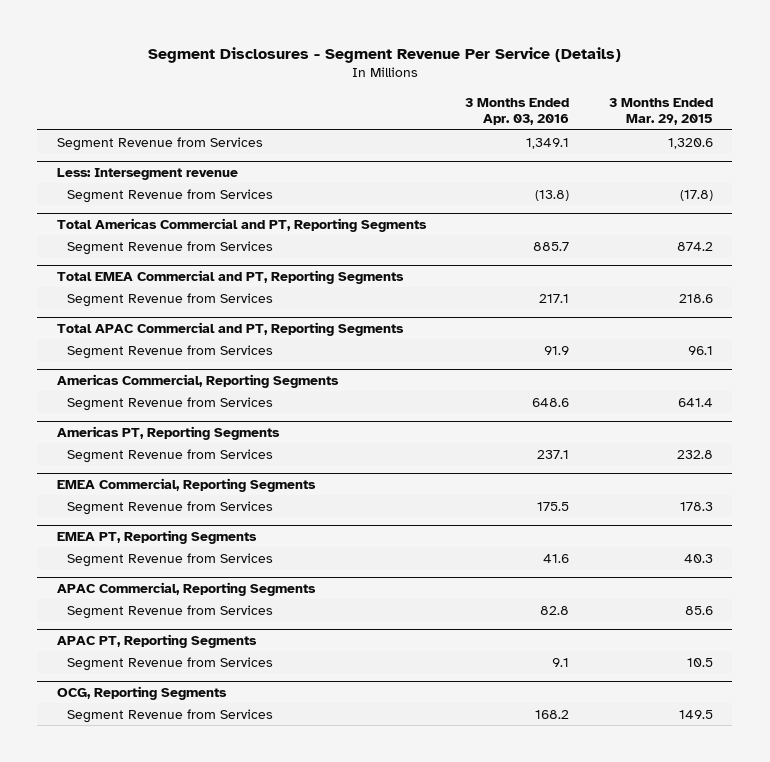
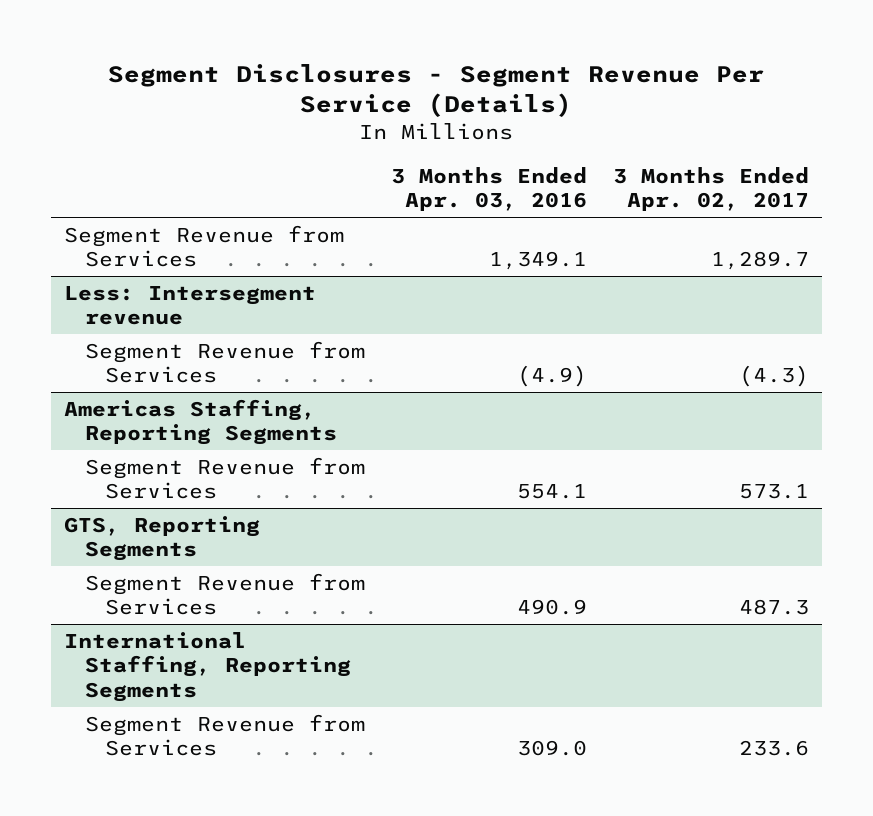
- | 3 Months Ended Apr. 03, 2016 | 3 Months Ended Mar. 29, 2015
+ | 3 Months Ended Apr. 03, 2016 | 3 Months Ended Apr. 02, 2017
@ Less: Intersegment revenue
- Segment Revenue from Services | (13.8) | (17.8)
- Total Americas Commercial and PT, Reporting Segments
- Segment Revenue from Services | 885.7 | 874.2
- Total EMEA Commercial and PT, Reporting Segments
- Segment Revenue from Services | 217.1 | 218.6
- Total APAC Commercial and PT, Reporting Segments
- Segment Revenue from Services | 91.9 | 96.1
- Americas Commercial, Reporting Segments
- Segment Revenue from Services | 648.6 | 641.4
- Americas PT, Reporting Segments
- Segment Revenue from Services | 237.1 | 232.8
- EMEA Commercial, Reporting Segments
- Segment Revenue from Services | 175.5 | 178.3
- EMEA PT, Reporting Segments
- Segment Revenue from Services | 41.6 | 40.3
- APAC Commercial, Reporting Segments
- Segment Revenue from Services | 82.8 | 85.6
- APAC PT, Reporting Segments
- Segment Revenue from Services | 9.1 | 10.5
- OCG, Reporting Segments
- Segment Revenue from Services | 168.2 | 149.5
@ Less: Intersegment revenue
+ Segment Revenue from Services | (4.9) | (4.3)
+ Americas Staffing, Reporting Segments
+ Segment Revenue from Services | 554.1 | 573.1
+ GTS, Reporting Segments
+ Segment Revenue from Services | 490.9 | 487.3
+ International Staffing, Reporting Segments
+ Segment Revenue from Services | 309.0 | 233.6

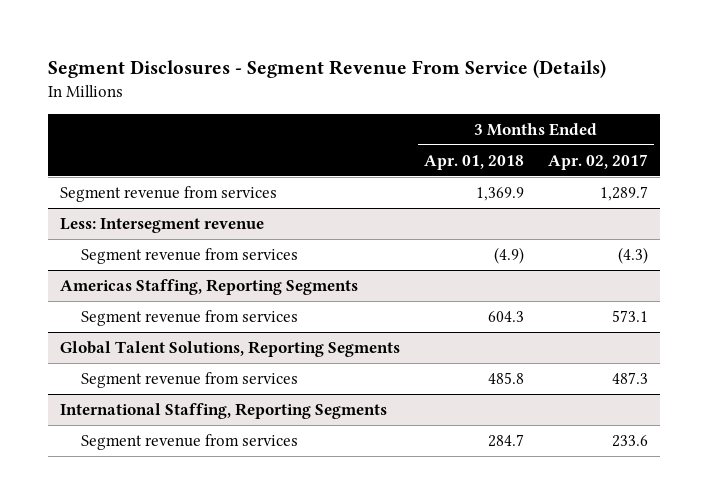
- Segment Disclosures - Segment Revenue Per Service (Details)
+ Segment Disclosures - Segment Revenue From Service (Details)
- | 3 Months Ended Apr. 03, 2016 | 3 Months Ended Apr. 02, 2017
+ | 3 Months Ended Apr. 01, 2018 | 3 Months Ended Apr. 02, 2017
- Segment Revenue from Services | 1,349.1 | 1,289.7
+ Segment revenue from services | 1,369.9 | 1,289.7
@ Less: Intersegment revenue
- Segment Revenue from Services | (4.9) | (4.3)
+ Segment revenue from services | (4.9) | (4.3)
@ Americas Staffing, Reporting Segments
- Segment Revenue from Services | 554.1 | 573.1
- GTS, Reporting Segments
- Segment Revenue from Services | 490.9 | 487.3
@ Americas Staffing, Reporting Segments
+ Segment revenue from services | 604.3 | 573.1
+ Global Talent Solutions, Reporting Segments
+ Segment revenue from services | 485.8 | 487.3
@ International Staffing, Reporting Segments
- Segment Revenue from Services | 309.0 | 233.6
+ Segment revenue from services | 284.7 | 233.6

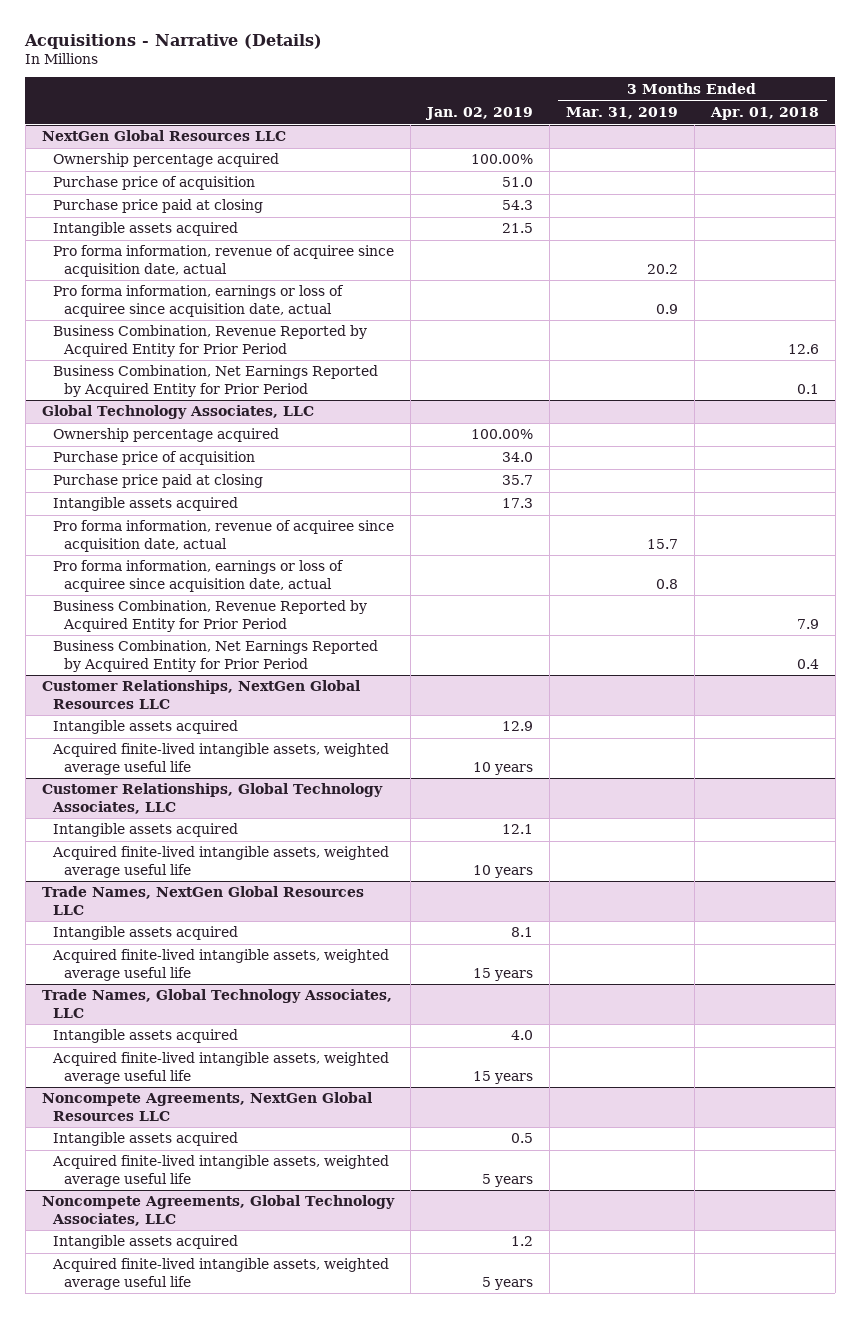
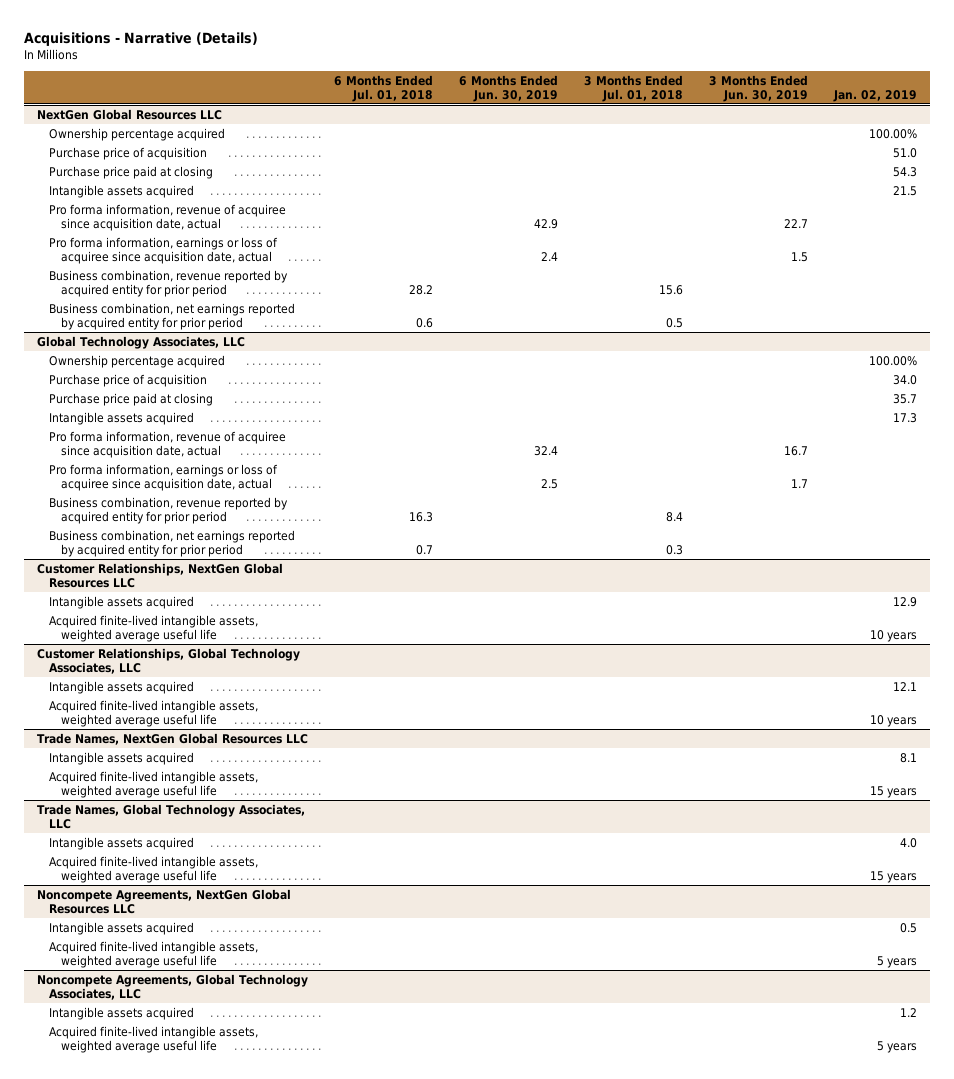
- | Jan. 02, 2019 | 3 Months Ended Mar. 31, 2019 | 3 Months Ended Apr. 01, 2018
+ | 6 Months Ended Jul. 01, 2018 | 6 Months Ended Jun. 30, 2019 | 3 Months Ended Jul. 01, 2018 | 3 Months Ended Jun. 30, 2019 | Jan. 02, 2019
@ NextGen Global Resources LLC
- Business Combination, Revenue Reported by Acquired Entity for Prior Period | | | 12.6
- Business Combination, Net Earnings Reported by Acquired Entity for Prior Period | | | 0.1
+ Business combination, revenue reported by acquired entity for prior period | 28.2 | | 15.6 | |
+ Business combination, net earnings reported by acquired entity for prior period | 0.6 | | 0.5 | |
@ Global Technology Associates, LLC
- Business Combination, Revenue Reported by Acquired Entity for Prior Period | | | 7.9
- Business Combination, Net Earnings Reported by Acquired Entity for Prior Period | | | 0.4
+ Business combination, revenue reported by acquired entity for prior period | 16.3 | | 8.4 | |
+ Business combination, net earnings reported by acquired entity for prior period | 0.7 | | 0.3 | |

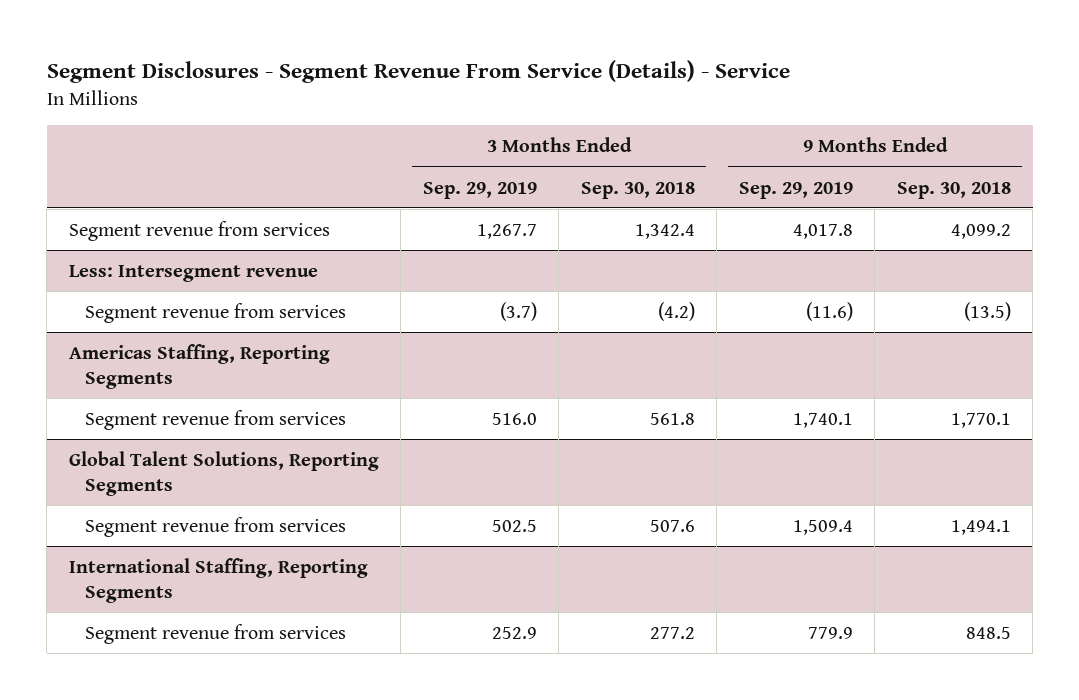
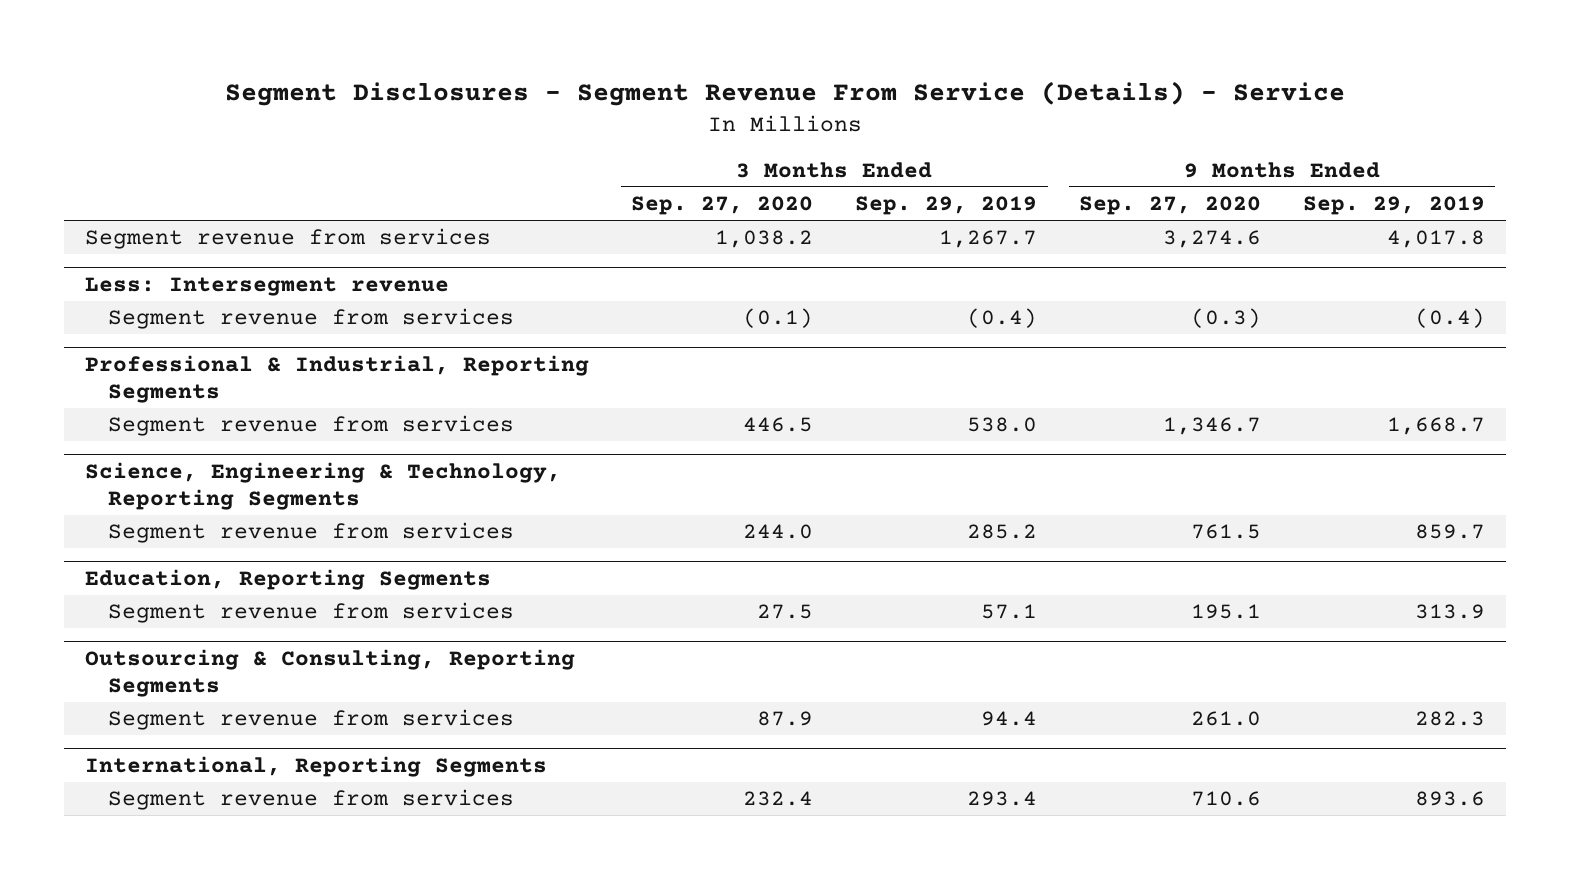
- | 3 Months Ended Sep. 29, 2019 | 3 Months Ended Sep. 30, 2018 | 9 Months Ended Sep. 29, 2019 | 9 Months Ended Sep. 30, 2018
+ | 3 Months Ended Sep. 27, 2020 | 3 Months Ended Sep. 29, 2019 | 9 Months Ended Sep. 27, 2020 | 9 Months Ended Sep. 29, 2019
@ Less: Intersegment revenue
- Segment revenue from services | (3.7) | (4.2) | (11.6) | (13.5)
- Americas Staffing, Reporting Segments
- Segment revenue from services | 516.0 | 561.8 | 1,740.1 | 1,770.1
- Global Talent Solutions, Reporting Segments
- Segment revenue from services | 502.5 | 507.6 | 1,509.4 | 1,494.1
- International Staffing, Reporting Segments
- Segment revenue from services | 252.9 | 277.2 | 779.9 | 848.5
@ Less: Intersegment revenue
+ Segment revenue from services | (0.1) | (0.4) | (0.3) | (0.4)
+ Professional & Industrial, Reporting Segments
+ Segment revenue from services | 446.5 | 538.0 | 1,346.7 | 1,668.7
+ Science, Engineering & Technology, Reporting Segments
+ Segment revenue from services | 244.0 | 285.2 | 761.5 | 859.7
+ Education, Reporting Segments
+ Segment revenue from services | 27.5 | 57.1 | 195.1 | 313.9
+ Outsourcing & Consulting, Reporting Segments
+ Segment revenue from services | 87.9 | 94.4 | 261.0 | 282.3
+ International, Reporting Segments
+ Segment revenue from services | 232.4 | 293.4 | 710.6 | 893.6

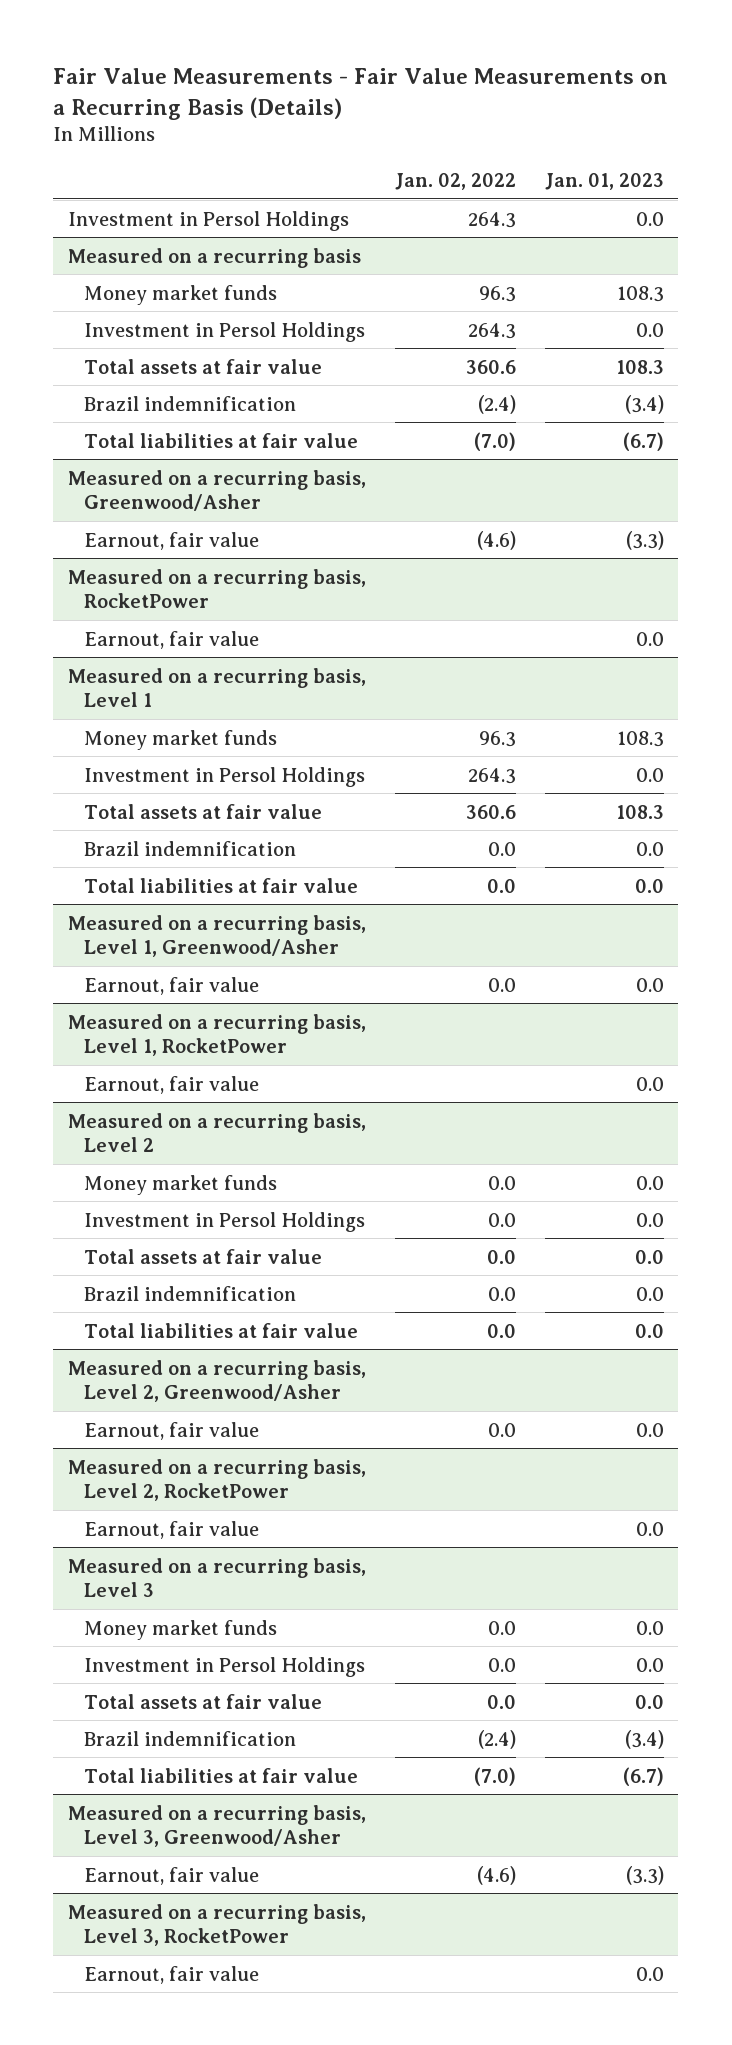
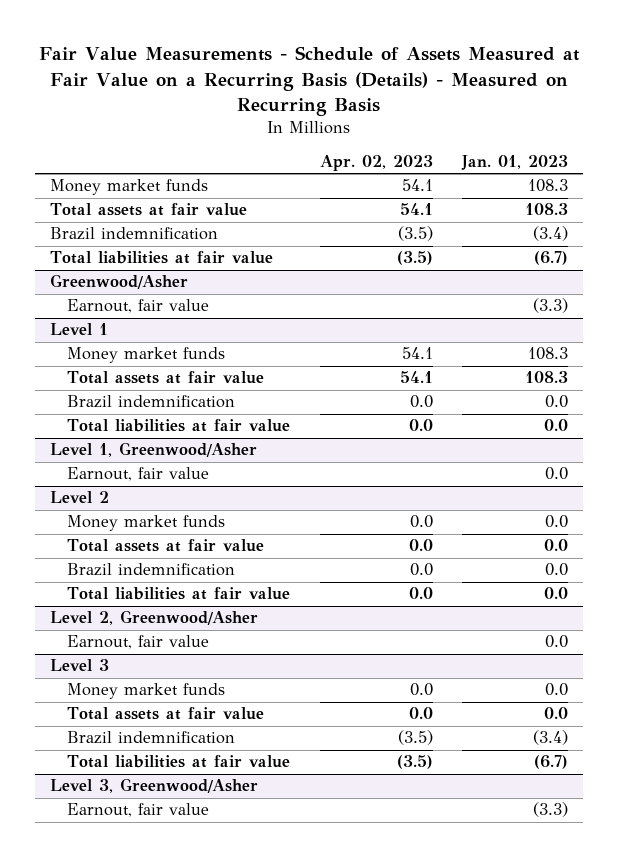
- Fair Value Measurements - Fair Value Measurements on a Recurring Basis (Details)
+ Fair Value Measurements - Schedule of Assets Measured at Fair Value on a Recurring Basis (Details) - Measured on Recurring Basis
- | Jan. 02, 2022 | Jan. 01, 2023
+ | Apr. 02, 2023 | Jan. 01, 2023
- Investment in Persol Holdings | 264.3 | 0.0
- Measured on a recurring basis
- Investment in Persol Holdings | 264.3 | 0.0
- Measured on a recurring basis, Greenwood/Asher
+ Greenwood/Asher
- Measured on a recurring basis, RocketPower
- Earnout, fair value | | 0.0
- Measured on a recurring basis, Level 1
+ Level 1
- Investment in Persol Holdings | 264.3 | 0.0
- Measured on a recurring basis, Level 1, Greenwood/Asher
- Earnout, fair value | 0.0 | 0.0
- Measured on a recurring basis, Level 1, RocketPower
+ Level 1, Greenwood/Asher
- Measured on a recurring basis, Level 2
+ Level 2
- Investment in Persol Holdings | 0.0 | 0.0
- Measured on a recurring basis, Level 2, Greenwood/Asher
- Earnout, fair value | 0.0 | 0.0
- Measured on a recurring basis, Level 2, RocketPower
+ Level 2, Greenwood/Asher
- Measured on a recurring basis, Level 3
+ Level 3
- Investment in Persol Holdings | 0.0 | 0.0
- Measured on a recurring basis, Level 3, Greenwood/Asher
+ Level 3, Greenwood/Asher
- Measured on a recurring basis, Level 3, RocketPower
- Earnout, fair value | | 0.0

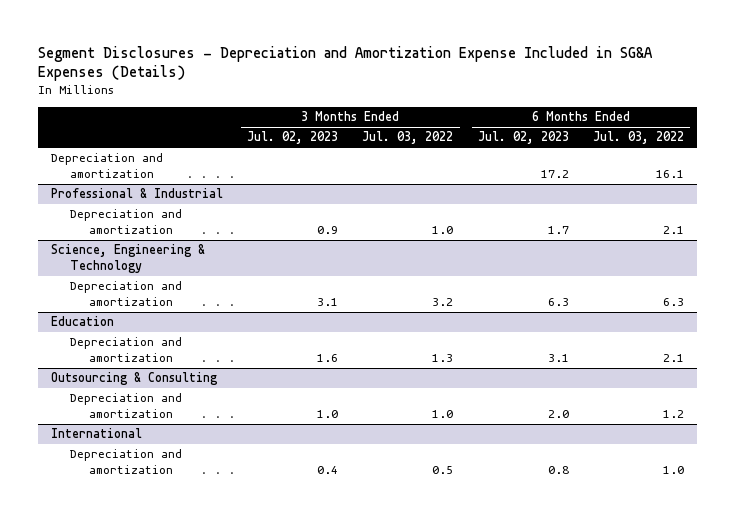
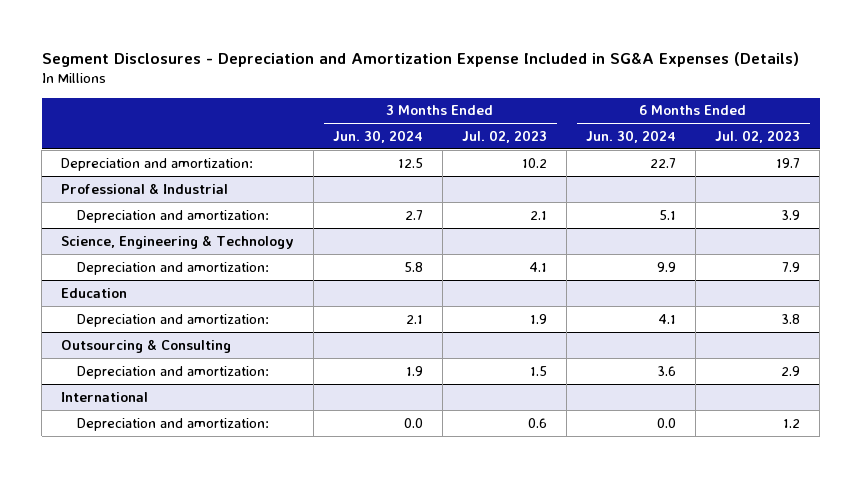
- | 3 Months Ended Jul. 02, 2023 | 3 Months Ended Jul. 03, 2022 | 6 Months Ended Jul. 02, 2023 | 6 Months Ended Jul. 03, 2022
+ | 3 Months Ended Jun. 30, 2024 | 3 Months Ended Jul. 02, 2023 | 6 Months Ended Jun. 30, 2024 | 6 Months Ended Jul. 02, 2023
- Depreciation and amortization | | | 17.2 | 16.1
+ Depreciation and amortization: | 12.5 | 10.2 | 22.7 | 19.7
@ Professional & Industrial
- Depreciation and amortization | 0.9 | 1.0 | 1.7 | 2.1
+ Depreciation and amortization: | 2.7 | 2.1 | 5.1 | 3.9
@ Science, Engineering & Technology
- Depreciation and amortization | 3.1 | 3.2 | 6.3 | 6.3
+ Depreciation and amortization: | 5.8 | 4.1 | 9.9 | 7.9
@ Education
- Depreciation and amortization | 1.6 | 1.3 | 3.1 | 2.1
+ Depreciation and amortization: | 2.1 | 1.9 | 4.1 | 3.8
@ Outsourcing & Consulting
- Depreciation and amortization | 1.0 | 1.0 | 2.0 | 1.2
+ Depreciation and amortization: | 1.9 | 1.5 | 3.6 | 2.9
@ International
- Depreciation and amortization | 0.4 | 0.5 | 0.8 | 1.0
+ Depreciation and amortization: | 0.0 | 0.6 | 0.0 | 1.2

